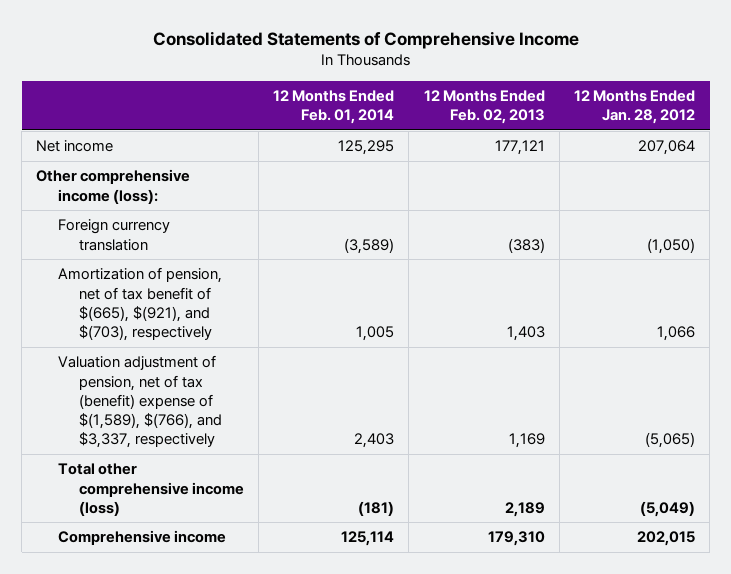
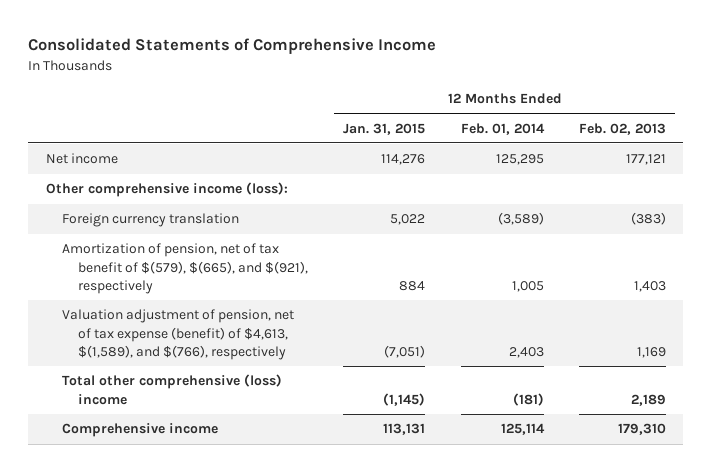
- | 12 Months Ended Feb. 01, 2014 | 12 Months Ended Feb. 02, 2013 | 12 Months Ended Jan. 28, 2012
+ | 12 Months Ended Jan. 31, 2015 | 12 Months Ended Feb. 01, 2014 | 12 Months Ended Feb. 02, 2013
- Amortization of pension, net of tax benefit of $(665), $(921), and $(703), respectively | 1,005 | 1,403 | 1,066
- Valuation adjustment of pension, net of tax (benefit) expense of $(1,589), $(766), and $3,337, respectively | 2,403 | 1,169 | (5,065)
- Total other comprehensive income (loss) | (181) | 2,189 | (5,049)
+ Amortization of pension, net of tax benefit of $(579), $(665), and $(921), respectively | 884 | 1,005 | 1,403
+ Valuation adjustment of pension, net of tax expense (benefit) of $4,613, $(1,589), and $(766), respectively | (7,051) | 2,403 | 1,169
+ Total other comprehensive (loss) income | (1,145) | (181) | 2,189

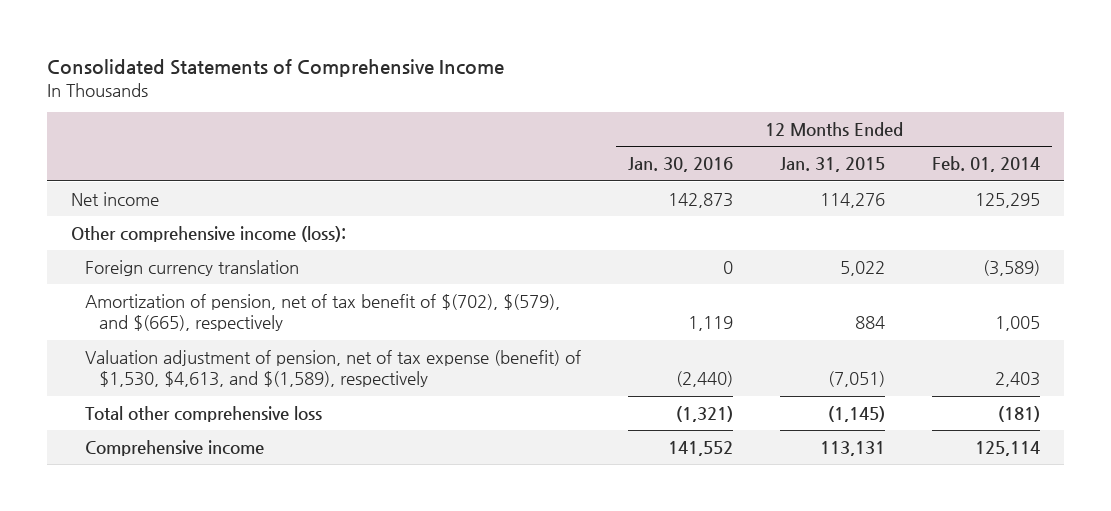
- | 12 Months Ended Jan. 31, 2015 | 12 Months Ended Feb. 01, 2014 | 12 Months Ended Feb. 02, 2013
+ | 12 Months Ended Jan. 30, 2016 | 12 Months Ended Jan. 31, 2015 | 12 Months Ended Feb. 01, 2014
- Amortization of pension, net of tax benefit of $(579), $(665), and $(921), respectively | 884 | 1,005 | 1,403
- Valuation adjustment of pension, net of tax expense (benefit) of $4,613, $(1,589), and $(766), respectively | (7,051) | 2,403 | 1,169
- Total other comprehensive (loss) income | (1,145) | (181) | 2,189
+ Amortization of pension, net of tax benefit of $(702), $(579), and $(665), respectively | 1,119 | 884 | 1,005
+ Valuation adjustment of pension, net of tax expense (benefit) of $1,530, $4,613, and $(1,589), respectively | (2,440) | (7,051) | 2,403
+ Total other comprehensive loss | (1,321) | (1,145) | (181)

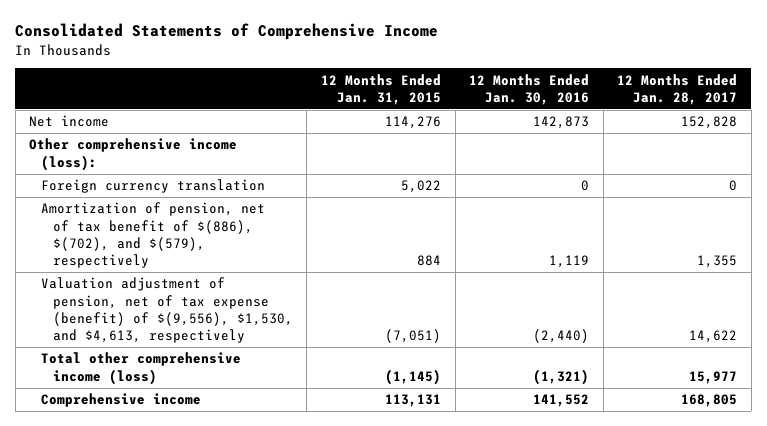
- | 12 Months Ended Jan. 30, 2016 | 12 Months Ended Jan. 31, 2015 | 12 Months Ended Feb. 01, 2014
+ | 12 Months Ended Jan. 31, 2015 | 12 Months Ended Jan. 30, 2016 | 12 Months Ended Jan. 28, 2017
- Amortization of pension, net of tax benefit of $(702), $(579), and $(665), respectively | 1,119 | 884 | 1,005
- Valuation adjustment of pension, net of tax expense (benefit) of $1,530, $4,613, and $(1,589), respectively | (2,440) | (7,051) | 2,403
- Total other comprehensive loss | (1,321) | (1,145) | (181)
+ Amortization of pension, net of tax benefit of $(886), $(702), and $(579), respectively | 884 | 1,119 | 1,355
+ Valuation adjustment of pension, net of tax expense (benefit) of $(9,556), $1,530, and $4,613, respectively | (7,051) | (2,440) | 14,622
+ Total other comprehensive income (loss) | (1,145) | (1,321) | 15,977

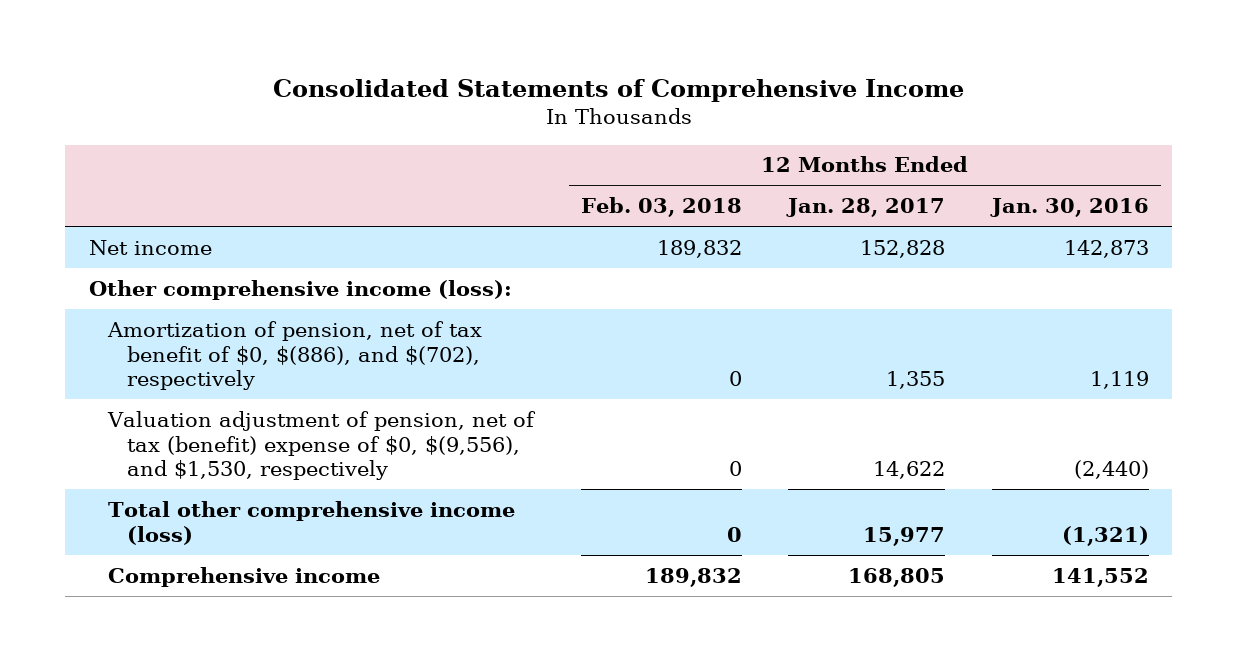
- | 12 Months Ended Jan. 31, 2015 | 12 Months Ended Jan. 30, 2016 | 12 Months Ended Jan. 28, 2017
+ | 12 Months Ended Feb. 03, 2018 | 12 Months Ended Jan. 28, 2017 | 12 Months Ended Jan. 30, 2016
- Foreign currency translation | 5,022 | 0 | 0
- Amortization of pension, net of tax benefit of $(886), $(702), and $(579), respectively | 884 | 1,119 | 1,355
- Valuation adjustment of pension, net of tax expense (benefit) of $(9,556), $1,530, and $4,613, respectively | (7,051) | (2,440) | 14,622
+ Amortization of pension, net of tax benefit of $0, $(886), and $(702), respectively | 0 | 1,355 | 1,119
+ Valuation adjustment of pension, net of tax (benefit) expense of $0, $(9,556), and $1,530, respectively | 0 | 14,622 | (2,440)

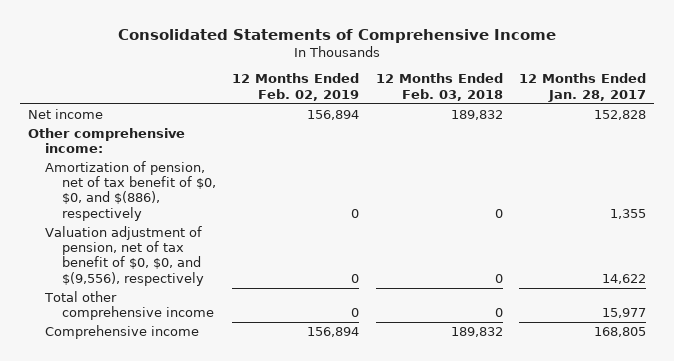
- | 12 Months Ended Feb. 03, 2018 | 12 Months Ended Jan. 28, 2017 | 12 Months Ended Jan. 30, 2016
+ | 12 Months Ended Feb. 02, 2019 | 12 Months Ended Feb. 03, 2018 | 12 Months Ended Jan. 28, 2017
- Other comprehensive income (loss):
- Amortization of pension, net of tax benefit of $0, $(886), and $(702), respectively | 0 | 1,355 | 1,119
- Valuation adjustment of pension, net of tax (benefit) expense of $0, $(9,556), and $1,530, respectively | 0 | 14,622 | (2,440)
- Total other comprehensive income (loss) | 0 | 15,977 | (1,321)
+ Other comprehensive income:
+ Amortization of pension, net of tax benefit of $0, $0, and $(886), respectively | 0 | 0 | 1,355
+ Valuation adjustment of pension, net of tax benefit of $0, $0, and $(9,556), respectively | 0 | 0 | 14,622
+ Total other comprehensive income | 0 | 0 | 15,977

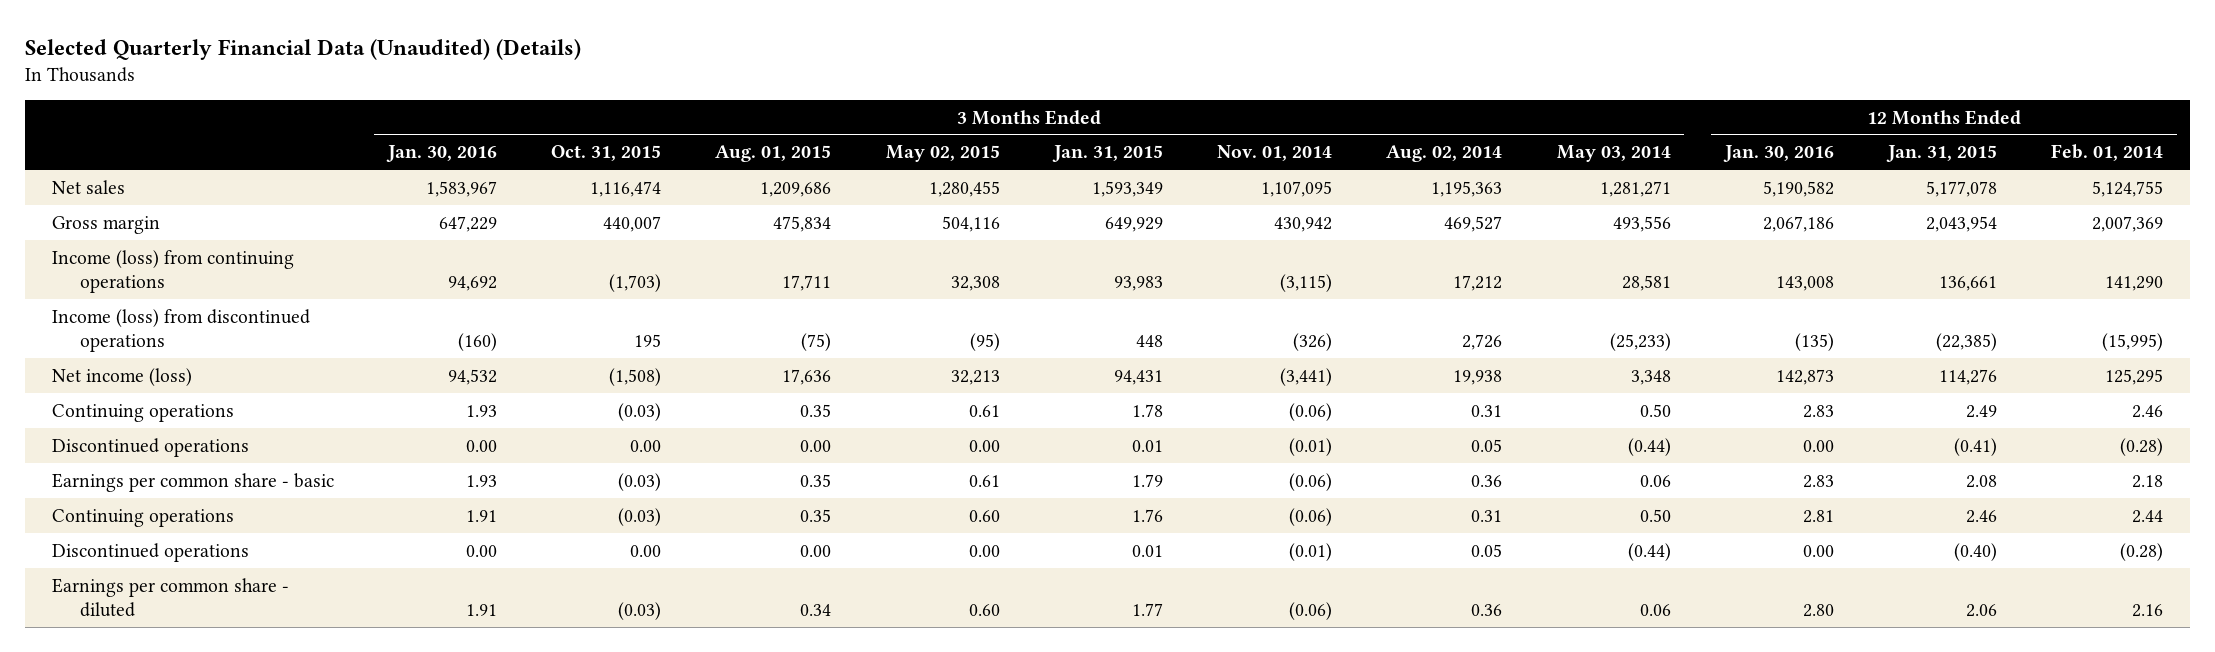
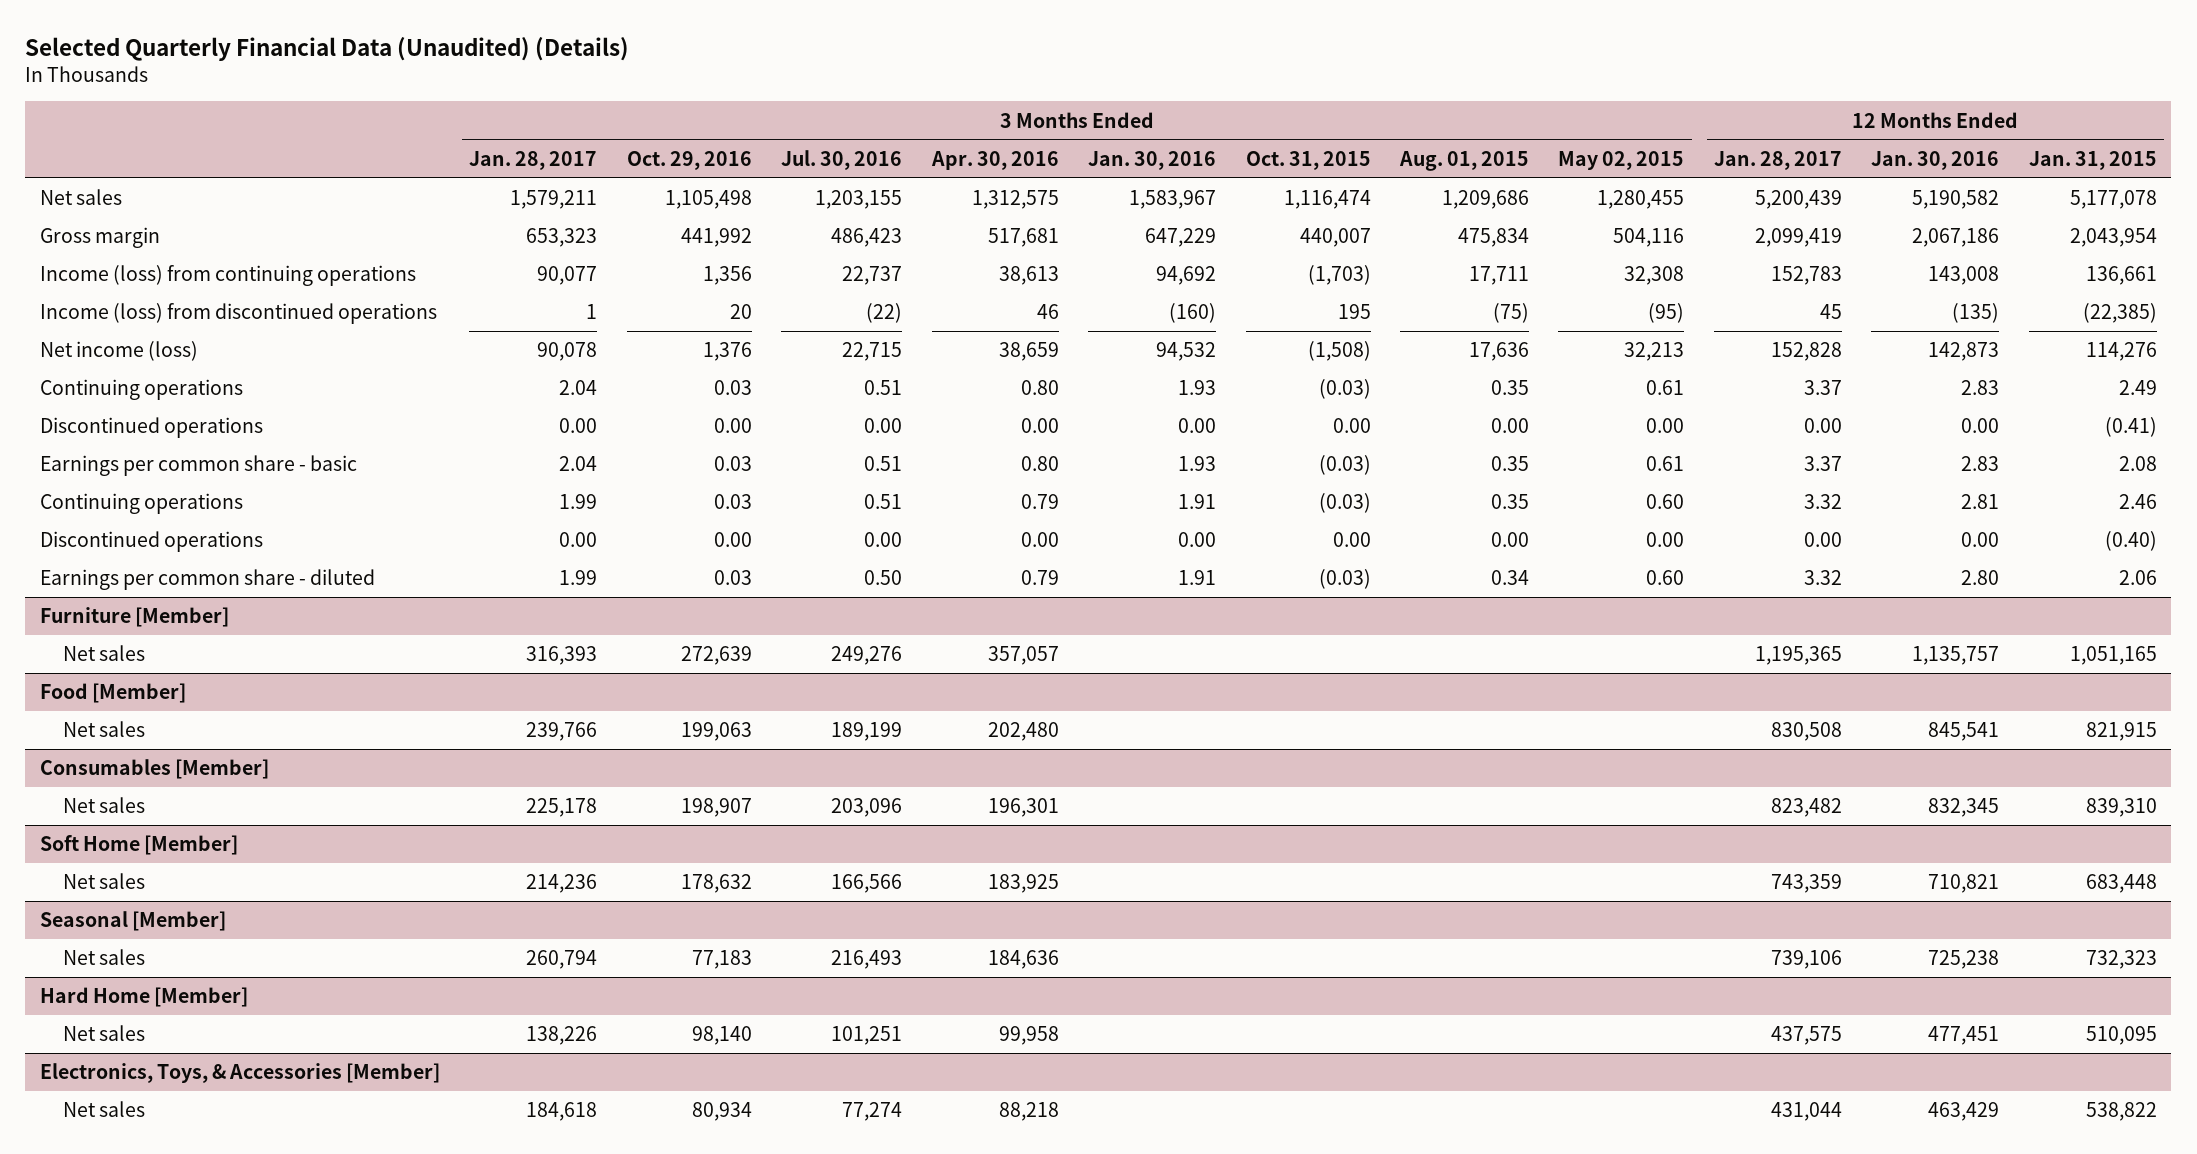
- | 3 Months Ended Jan. 30, 2016 | 3 Months Ended Oct. 31, 2015 | 3 Months Ended Aug. 01, 2015 | 3 Months Ended May 02, 2015 | 3 Months Ended Jan. 31, 2015 | 3 Months Ended Nov. 01, 2014 | 3 Months Ended Aug. 02, 2014 | 3 Months Ended May 03, 2014 | 12 Months Ended Jan. 30, 2016 | 12 Months Ended Jan. 31, 2015 | 12 Months Ended Feb. 01, 2014
+ | 3 Months Ended Jan. 28, 2017 | 3 Months Ended Oct. 29, 2016 | 3 Months Ended Jul. 30, 2016 | 3 Months Ended Apr. 30, 2016 | 3 Months Ended Jan. 30, 2016 | 3 Months Ended Oct. 31, 2015 | 3 Months Ended Aug. 01, 2015 | 3 Months Ended May 02, 2015 | 12 Months Ended Jan. 28, 2017 | 12 Months Ended Jan. 30, 2016 | 12 Months Ended Jan. 31, 2015
+ Furniture [Member]
+ Net sales | 316,393 | 272,639 | 249,276 | 357,057 | | | | | 1,195,365 | 1,135,757 | 1,051,165
+ Food [Member]
+ Net sales | 239,766 | 199,063 | 189,199 | 202,480 | | | | | 830,508 | 845,541 | 821,915
+ Consumables [Member]
+ Net sales | 225,178 | 198,907 | 203,096 | 196,301 | | | | | 823,482 | 832,345 | 839,310
+ Soft Home [Member]
+ Net sales | 214,236 | 178,632 | 166,566 | 183,925 | | | | | 743,359 | 710,821 | 683,448
+ Seasonal [Member]
+ Net sales | 260,794 | 77,183 | 216,493 | 184,636 | | | | | 739,106 | 725,238 | 732,323
+ Hard Home [Member]
+ Net sales | 138,226 | 98,140 | 101,251 | 99,958 | | | | | 437,575 | 477,451 | 510,095
+ Electronics, Toys, & Accessories [Member]
+ Net sales | 184,618 | 80,934 | 77,274 | 88,218 | | | | | 431,044 | 463,429 | 538,822

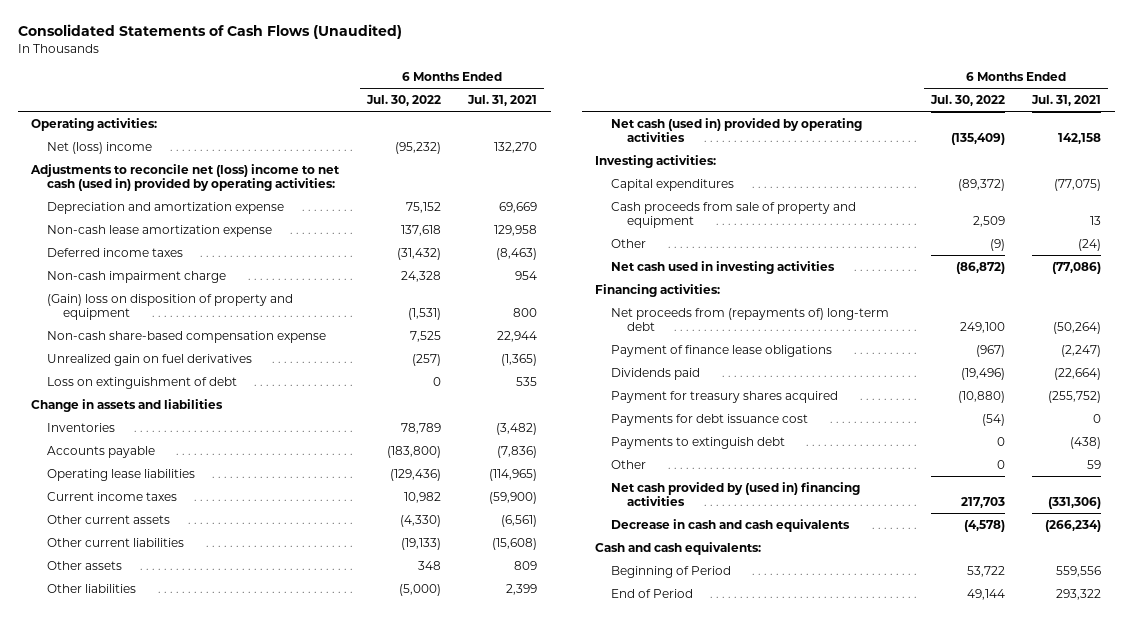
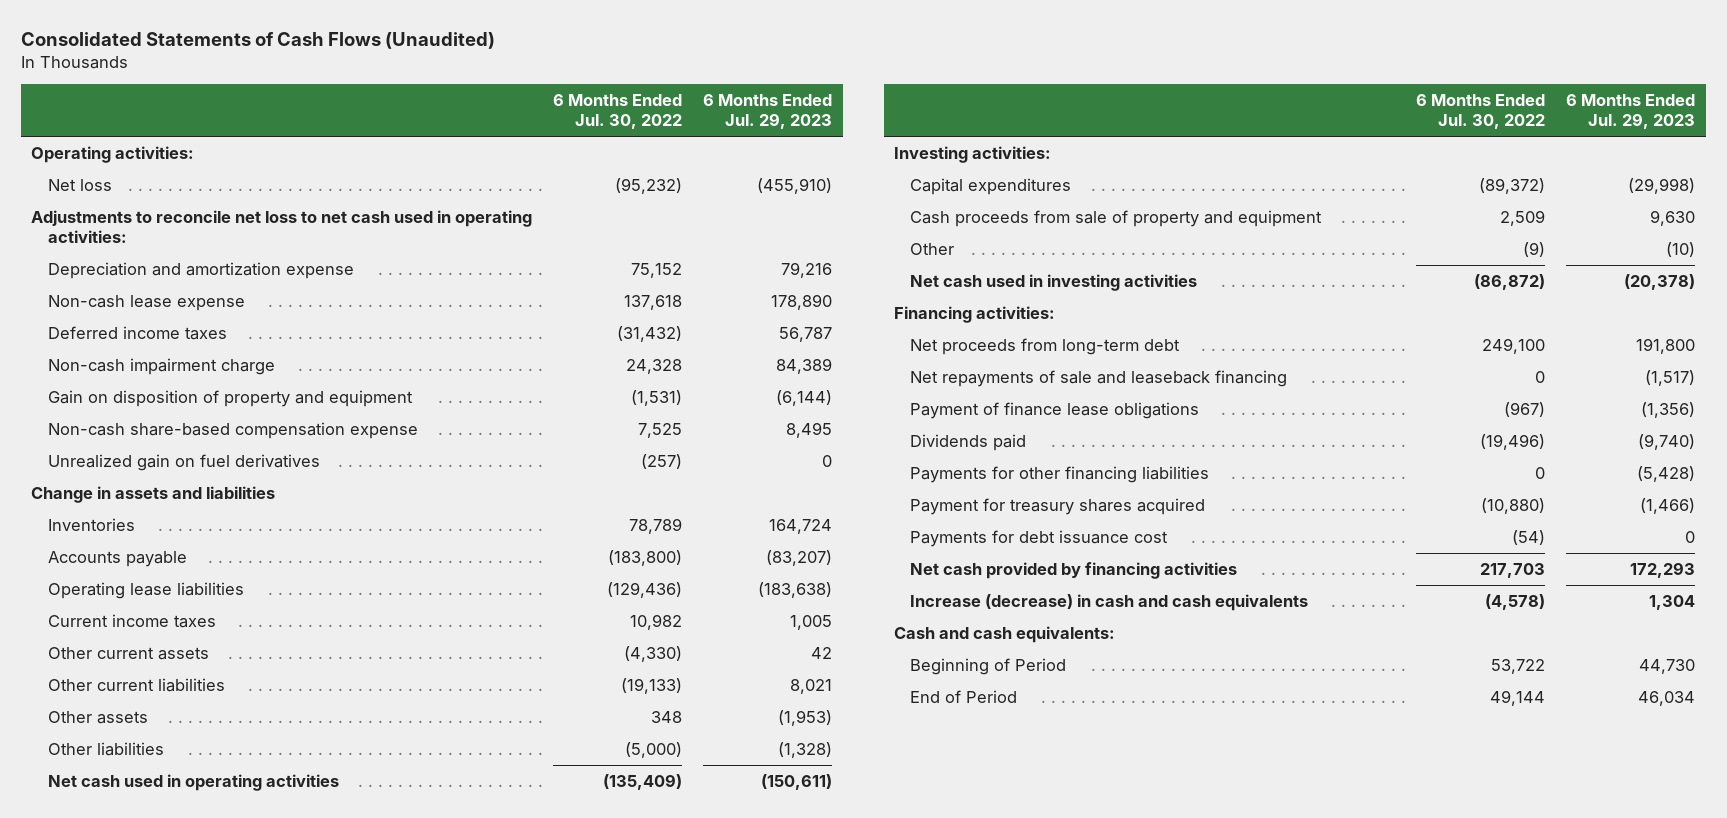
- | 6 Months Ended Jul. 30, 2022 | 6 Months Ended Jul. 31, 2021
+ | 6 Months Ended Jul. 30, 2022 | 6 Months Ended Jul. 29, 2023
- Net (loss) income | (95,232) | 132,270
- Adjustments to reconcile net (loss) income to net cash (used in) provided by operating activities:
+ Net loss | (95,232) | (455,910)
+ Adjustments to reconcile net loss to net cash used in operating activities:
- Non-cash lease amortization expense | 137,618 | 129,958
+ Non-cash lease expense | 137,618 | 178,890
- (Gain) loss on disposition of property and equipment | (1,531) | 800
+ Gain on disposition of property and equipment | (1,531) | (6,144)
- Loss on extinguishment of debt | 0 | 535
- Net cash (used in) provided by operating activities | (135,409) | 142,158
+ Net cash used in operating activities | (135,409) | (150,611)
- Net proceeds from (repayments of) long-term debt | 249,100 | (50,264)
+ Net proceeds from long-term debt | 249,100 | 191,800
+ Net repayments of sale and leaseback financing | 0 | (1,517)
+ Payments for other financing liabilities | 0 | (5,428)
- Payments to extinguish debt | 0 | (438)
- Other | 0 | 59
- Net cash provided by (used in) financing activities | 217,703 | (331,306)
- Decrease in cash and cash equivalents | (4,578) | (266,234)
+ Net cash provided by financing activities | 217,703 | 172,293
+ Increase (decrease) in cash and cash equivalents | (4,578) | 1,304

